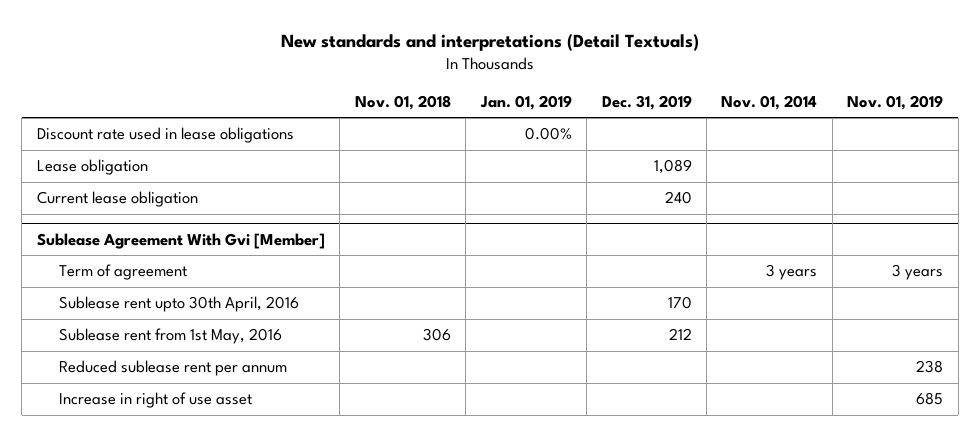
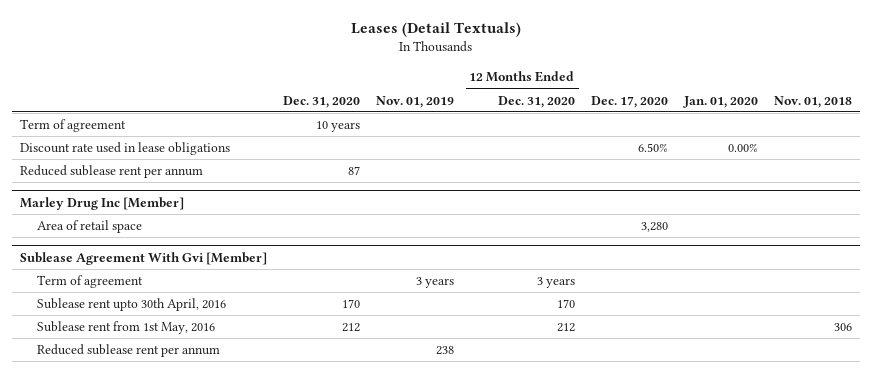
- New standards and interpretations (Detail Textuals)
+ Leases (Detail Textuals)
- | Nov. 01, 2018 | Jan. 01, 2019 | Dec. 31, 2019 | Nov. 01, 2014 | Nov. 01, 2019
+ | Dec. 31, 2020 | Nov. 01, 2019 | 12 Months Ended Dec. 31, 2020 | Dec. 17, 2020 | Jan. 01, 2020 | Nov. 01, 2018
+ Term of agreement | 10 years | | | | |
- Lease obligation | | | 1,089 | |
- Current lease obligation | | | 240 | |
+ Reduced sublease rent per annum | 87 | | | | |
+ Marley Drug Inc [Member]
+ Area of retail space | | | | 3,280 | |
@ Sublease Agreement With Gvi [Member]
- Increase in right of use asset | | | | | 685

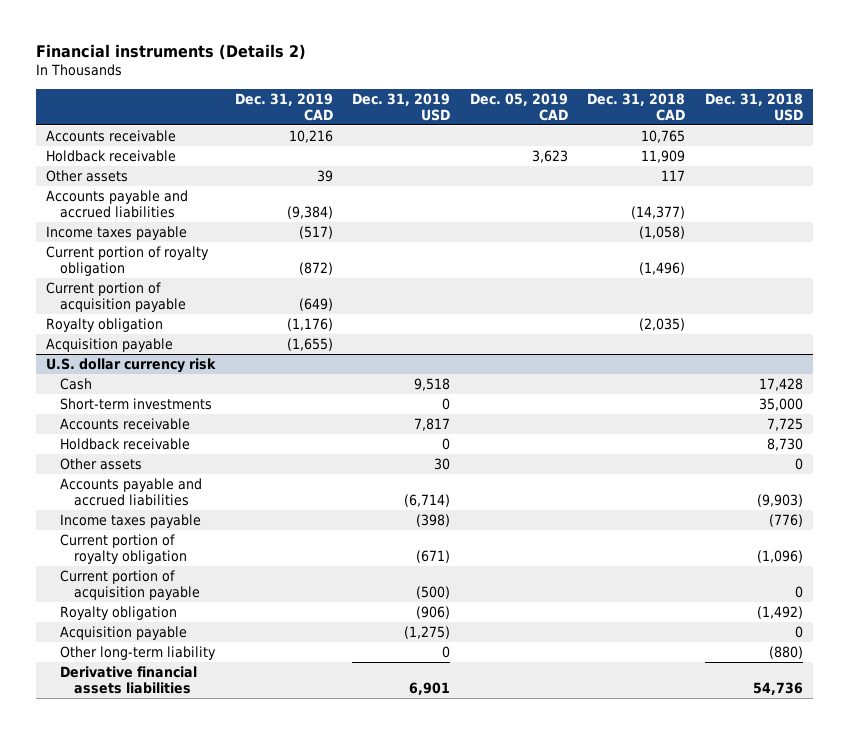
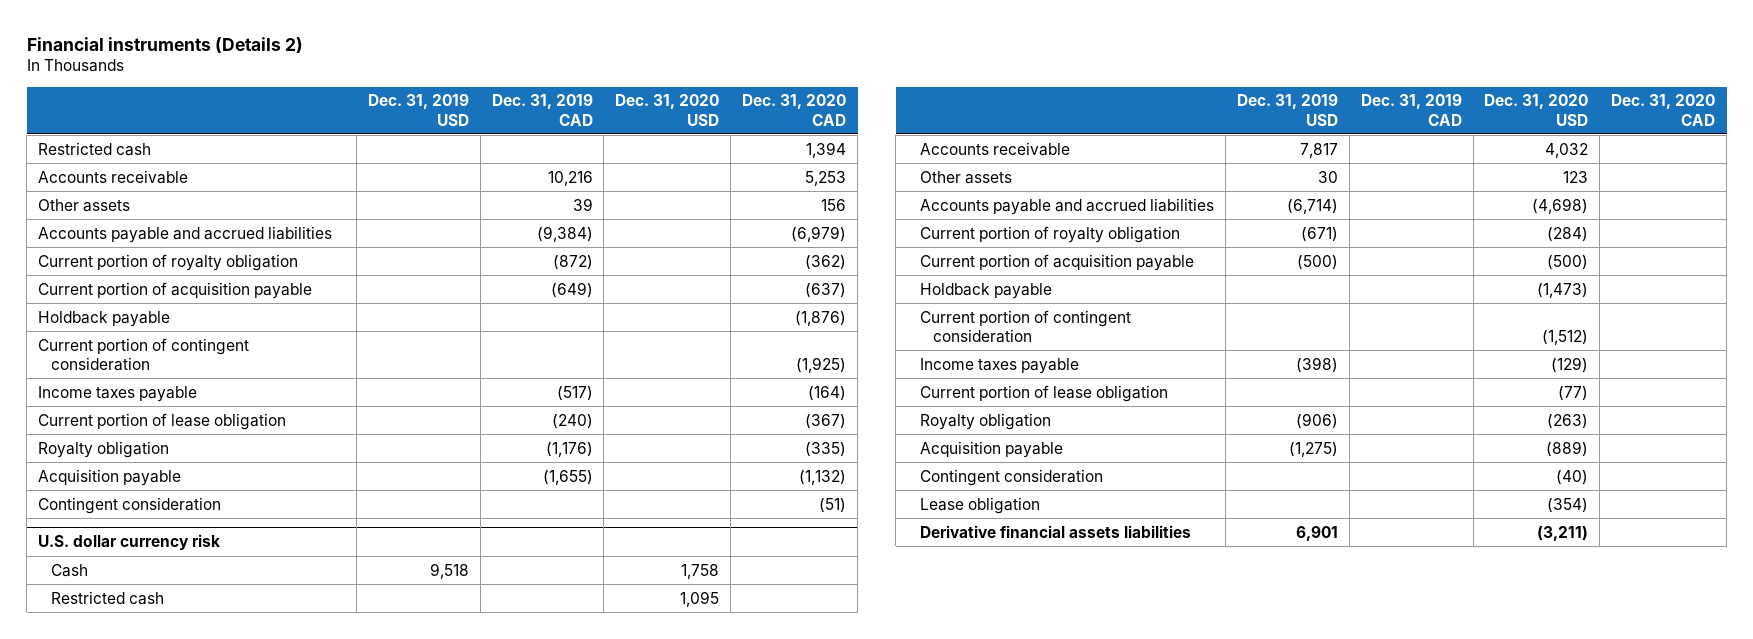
- | Dec. 31, 2019 CAD | Dec. 31, 2019 USD | Dec. 05, 2019 CAD | Dec. 31, 2018 CAD | Dec. 31, 2018 USD
+ | Dec. 31, 2019 USD | Dec. 31, 2019 CAD | Dec. 31, 2020 USD | Dec. 31, 2020 CAD
+ Restricted cash | | | | 1,394
- Holdback receivable | | | 3,623 | 11,909 |
+ Holdback payable | | | | (1,876)
+ Current portion of contingent consideration | | | | (1,925)
moved down: Income taxes payable | | (517) | | (164)
+ Current portion of lease obligation | | (240) | | (367)
+ Contingent consideration | | | | (51)
@ U.S. dollar currency risk
- Short-term investments | | 0 | | | 35,000
+ Restricted cash | | | 1,095 |
- Holdback receivable | | 0 | | | 8,730
+ Holdback payable | | | (1,473) |
+ Current portion of contingent consideration | | | (1,512) |
moved down: Income taxes payable | (398) | | (129) |
+ Current portion of lease obligation | | | (77) |
- Other long-term liability | | 0 | | | (880)
+ Contingent consideration | | | (40) |
+ Lease obligation | | | (354) |

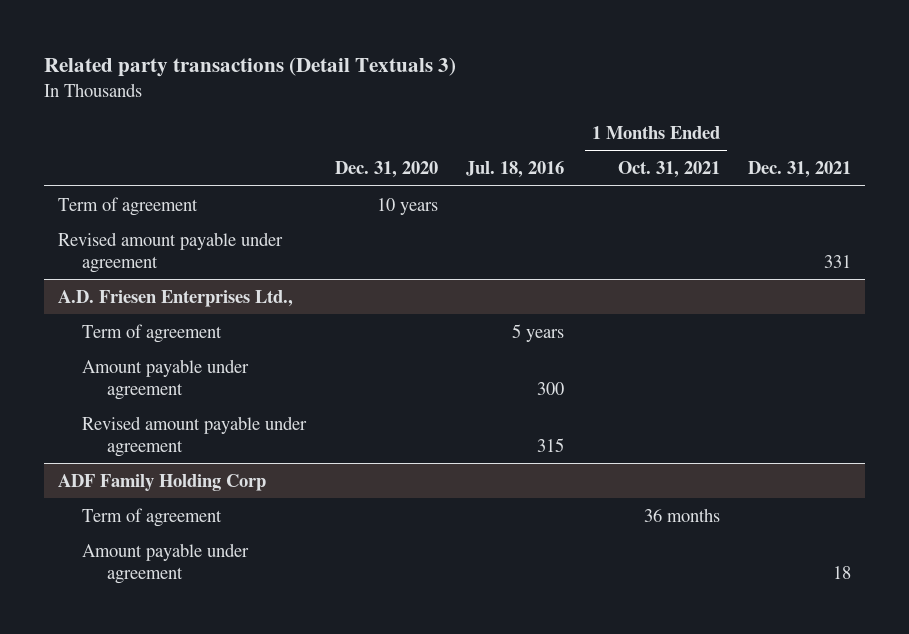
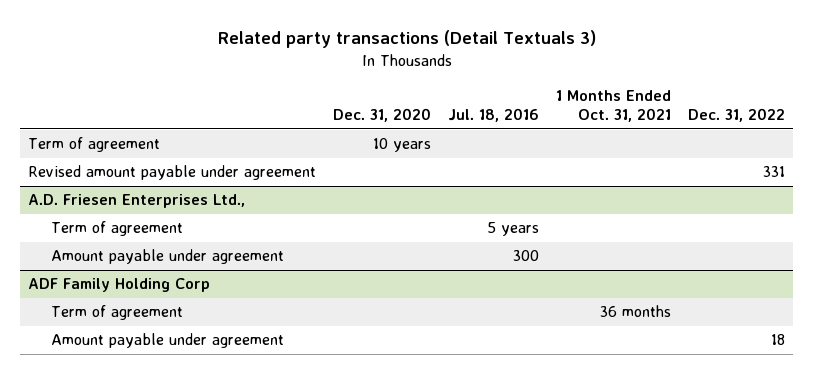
- | Dec. 31, 2020 | Jul. 18, 2016 | 1 Months Ended Oct. 31, 2021 | Dec. 31, 2021
+ | Dec. 31, 2020 | Jul. 18, 2016 | 1 Months Ended Oct. 31, 2021 | Dec. 31, 2022
@ A.D. Friesen Enterprises Ltd.,
- Revised amount payable under agreement | | 315 | |

